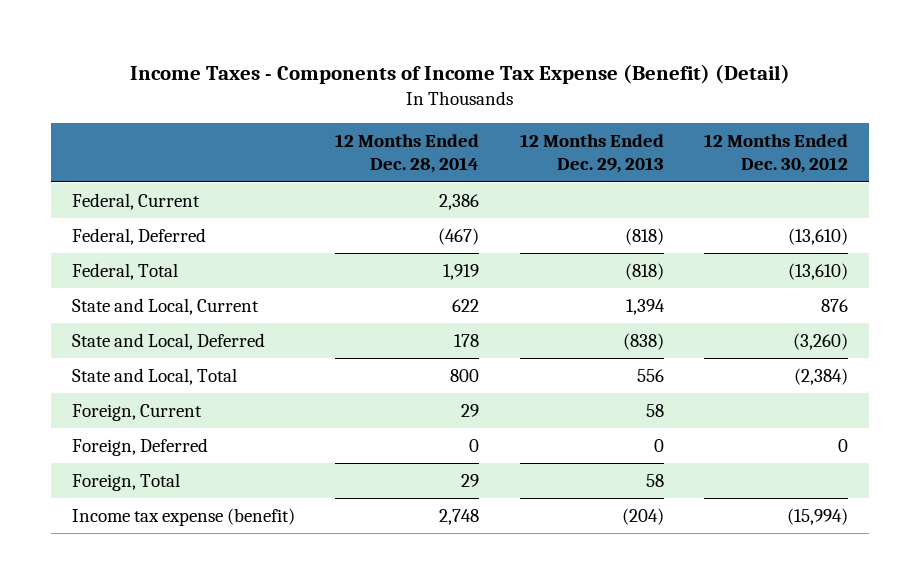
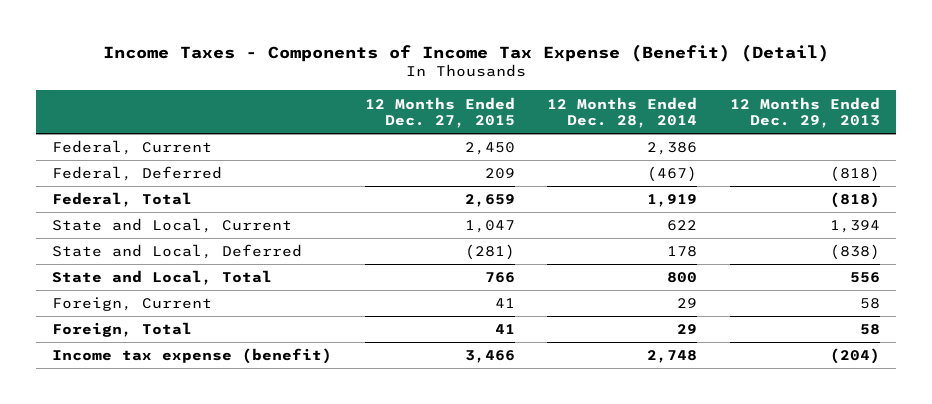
- | 12 Months Ended Dec. 28, 2014 | 12 Months Ended Dec. 29, 2013 | 12 Months Ended Dec. 30, 2012
+ | 12 Months Ended Dec. 27, 2015 | 12 Months Ended Dec. 28, 2014 | 12 Months Ended Dec. 29, 2013
- Foreign, Deferred | 0 | 0 | 0

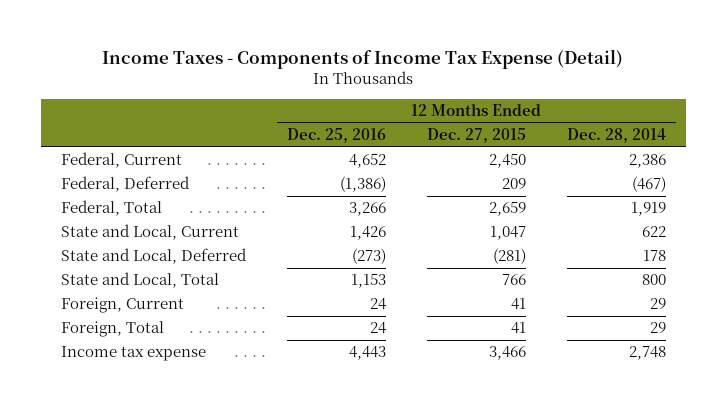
- Income Taxes - Components of Income Tax Expense (Benefit) (Detail)
+ Income Taxes - Components of Income Tax Expense (Detail)
- | 12 Months Ended Dec. 27, 2015 | 12 Months Ended Dec. 28, 2014 | 12 Months Ended Dec. 29, 2013
+ | 12 Months Ended Dec. 25, 2016 | 12 Months Ended Dec. 27, 2015 | 12 Months Ended Dec. 28, 2014
- Income tax expense (benefit) | 3,466 | 2,748 | (204)
+ Income tax expense | 4,443 | 3,466 | 2,748

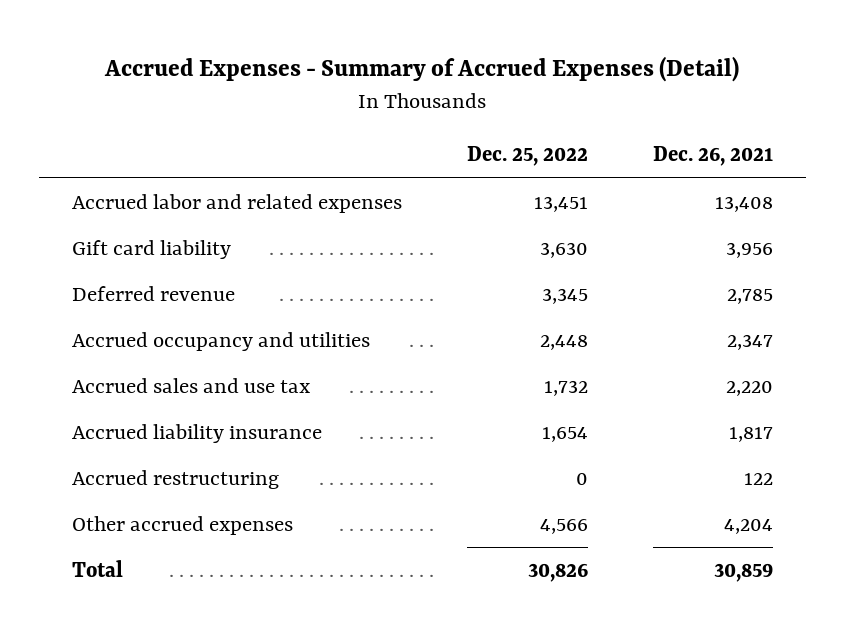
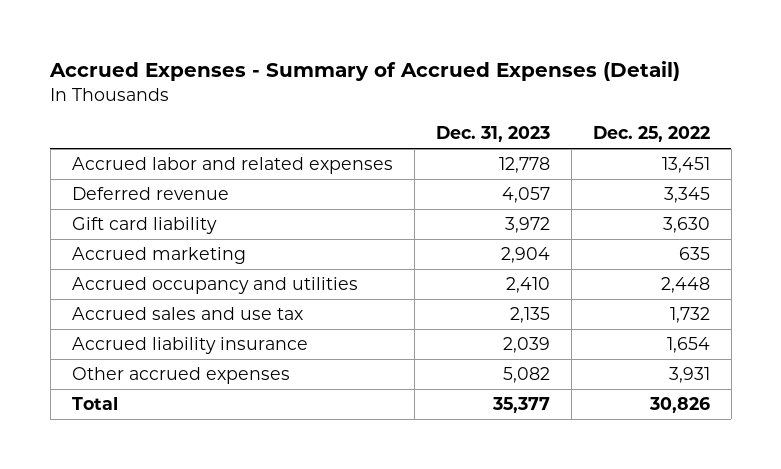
- | Dec. 25, 2022 | Dec. 26, 2021
+ | Dec. 31, 2023 | Dec. 25, 2022
moved down: Gift card liability | 3,972 | 3,630
+ Accrued marketing | 2,904 | 635
- Accrued restructuring | 0 | 122
- Other accrued expenses | 4,566 | 4,204
+ Other accrued expenses | 5,082 | 3,931

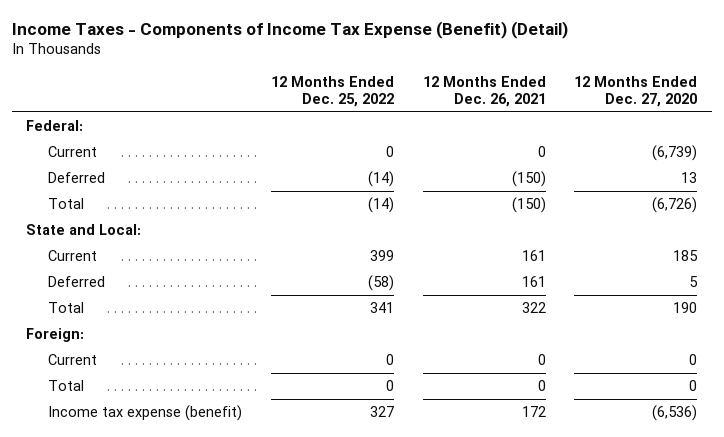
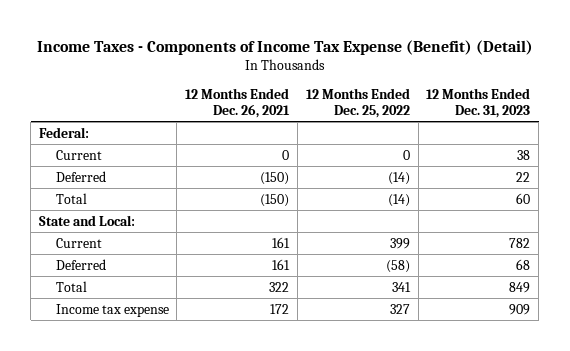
- | 12 Months Ended Dec. 25, 2022 | 12 Months Ended Dec. 26, 2021 | 12 Months Ended Dec. 27, 2020
+ | 12 Months Ended Dec. 26, 2021 | 12 Months Ended Dec. 25, 2022 | 12 Months Ended Dec. 31, 2023
- Foreign:
- Current | 0 | 0 | 0
- Total | 0 | 0 | 0
- Income tax expense (benefit) | 327 | 172 | (6,536)
+ Income tax expense | 172 | 327 | 909

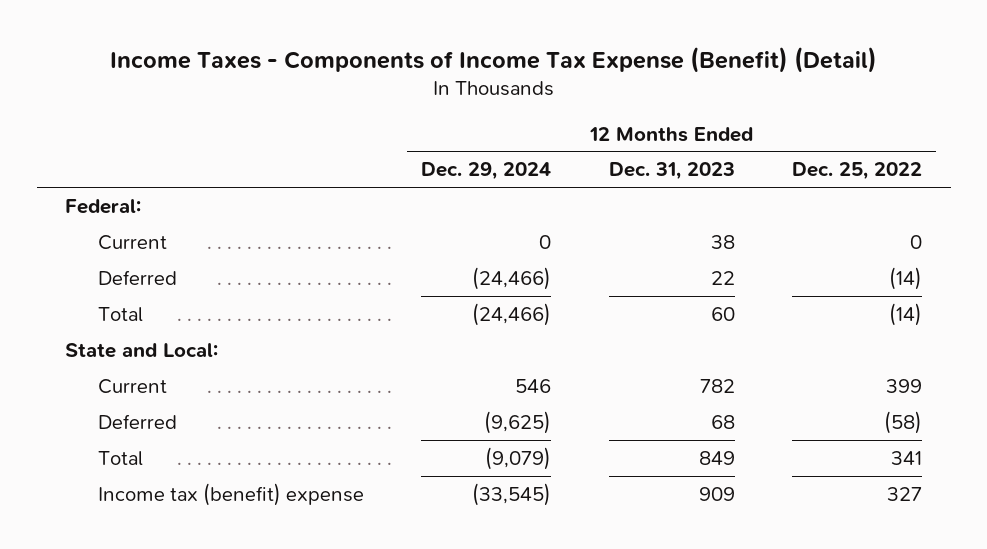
- | 12 Months Ended Dec. 26, 2021 | 12 Months Ended Dec. 25, 2022 | 12 Months Ended Dec. 31, 2023
+ | 12 Months Ended Dec. 29, 2024 | 12 Months Ended Dec. 31, 2023 | 12 Months Ended Dec. 25, 2022
- Income tax expense | 172 | 327 | 909
+ Income tax (benefit) expense | (33,545) | 909 | 327

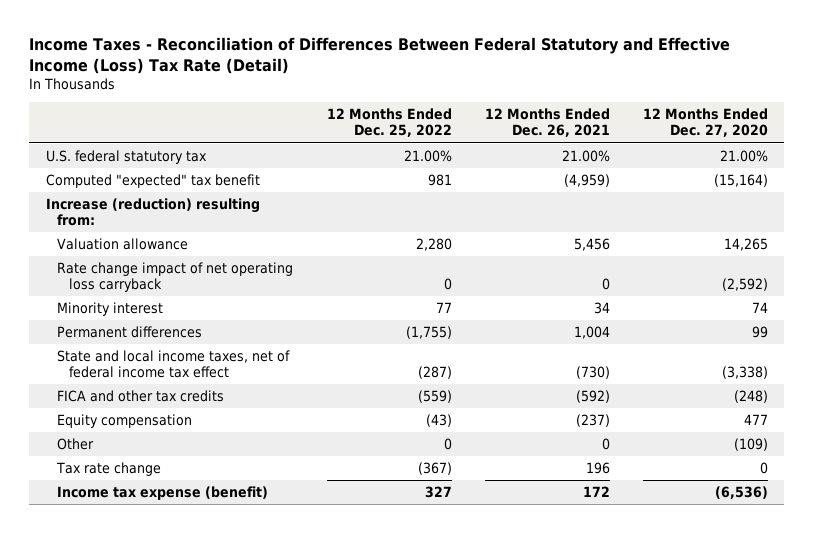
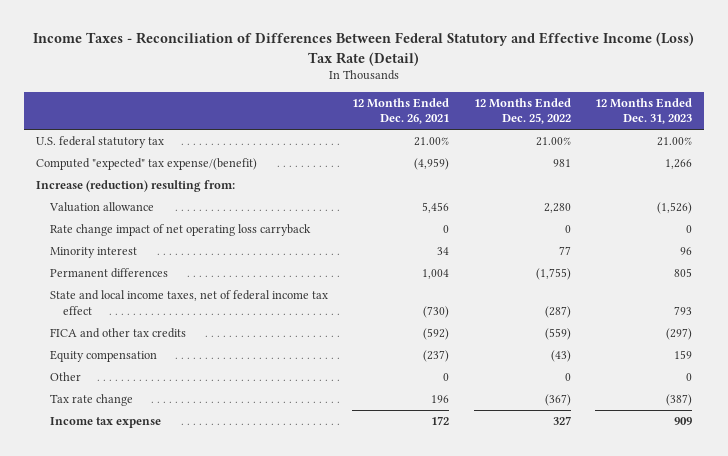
- | 12 Months Ended Dec. 25, 2022 | 12 Months Ended Dec. 26, 2021 | 12 Months Ended Dec. 27, 2020
+ | 12 Months Ended Dec. 26, 2021 | 12 Months Ended Dec. 25, 2022 | 12 Months Ended Dec. 31, 2023
- Computed "expected" tax benefit | 981 | (4,959) | (15,164)
+ Computed "expected" tax expense/(benefit) | (4,959) | 981 | 1,266
- Income tax expense (benefit) | 327 | 172 | (6,536)
+ Income tax expense | 172 | 327 | 909

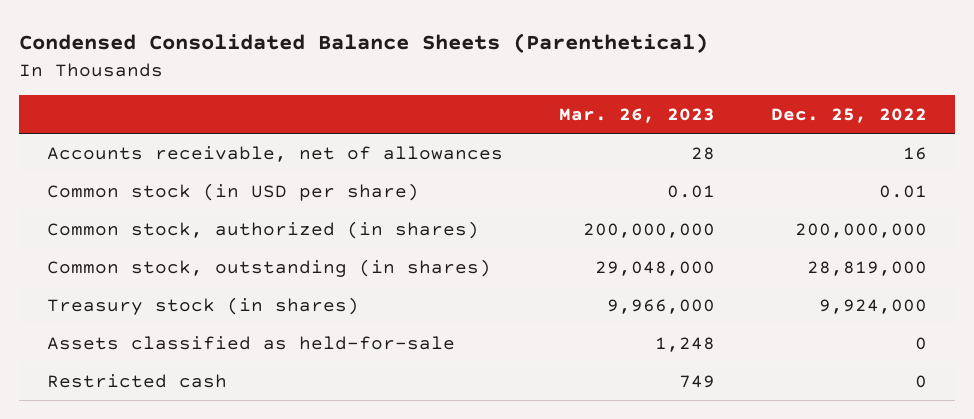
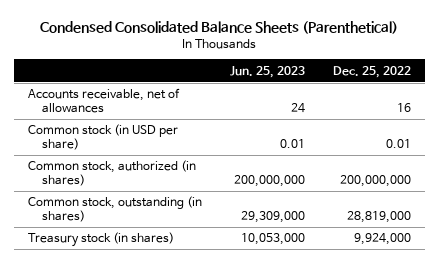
- | Mar. 26, 2023 | Dec. 25, 2022
+ | Jun. 25, 2023 | Dec. 25, 2022
- Assets classified as held-for-sale | 1,248 | 0
- Restricted cash | 749 | 0

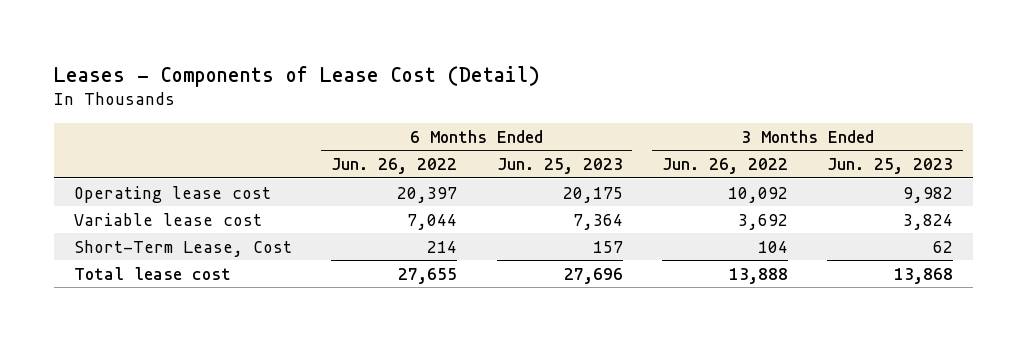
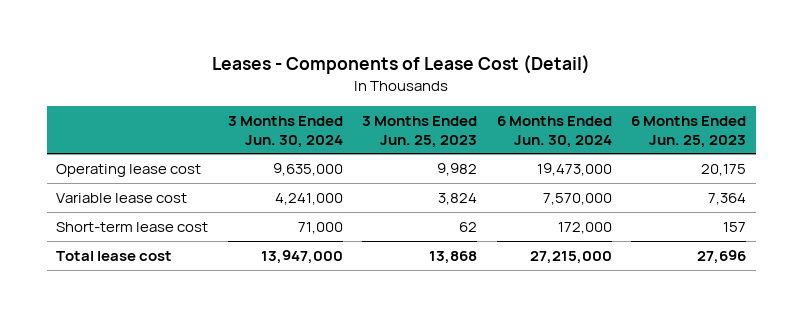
- | 6 Months Ended Jun. 26, 2022 | 6 Months Ended Jun. 25, 2023 | 3 Months Ended Jun. 26, 2022 | 3 Months Ended Jun. 25, 2023
+ | 3 Months Ended Jun. 30, 2024 | 3 Months Ended Jun. 25, 2023 | 6 Months Ended Jun. 30, 2024 | 6 Months Ended Jun. 25, 2023
- Short-Term Lease, Cost | 214 | 157 | 104 | 62
+ Short-term lease cost | 71,000 | 62 | 172,000 | 157

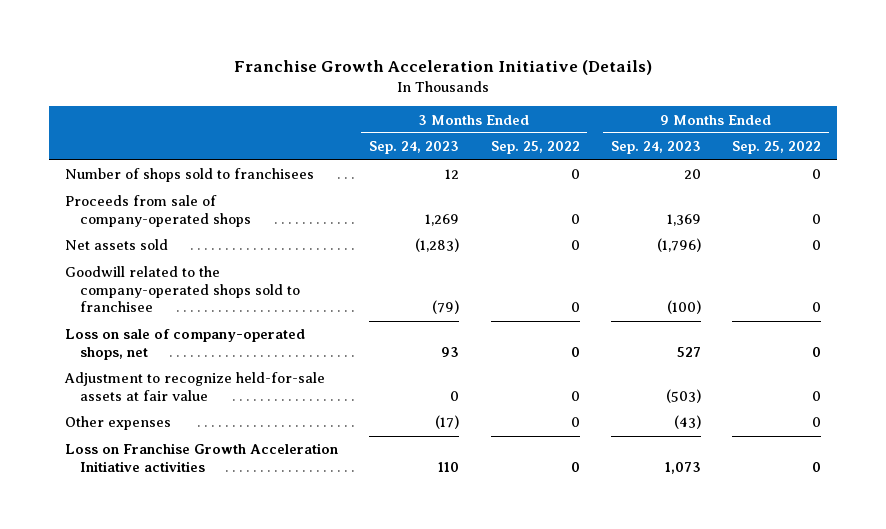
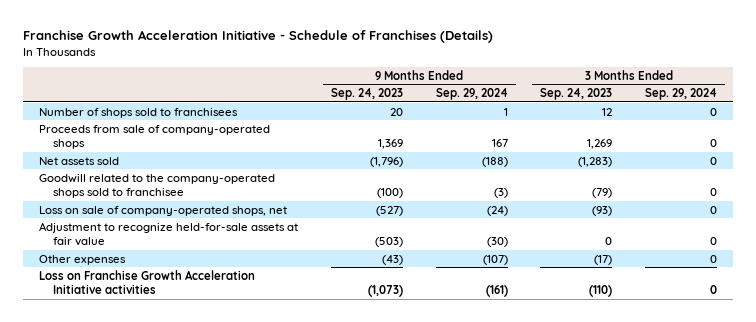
- Franchise Growth Acceleration Initiative (Details)
+ Franchise Growth Acceleration Initiative - Schedule of Franchises (Details)
- | 3 Months Ended Sep. 24, 2023 | 3 Months Ended Sep. 25, 2022 | 9 Months Ended Sep. 24, 2023 | 9 Months Ended Sep. 25, 2022
+ | 9 Months Ended Sep. 24, 2023 | 9 Months Ended Sep. 29, 2024 | 3 Months Ended Sep. 24, 2023 | 3 Months Ended Sep. 29, 2024
- Loss on sale of company-operated shops, net | 93 | 0 | 527 | 0
+ Loss on sale of company-operated shops, net | (527) | (24) | (93) | 0
- Loss on Franchise Growth Acceleration Initiative activities | 110 | 0 | 1,073 | 0
+ Loss on Franchise Growth Acceleration Initiative activities | (1,073) | (161) | (110) | 0

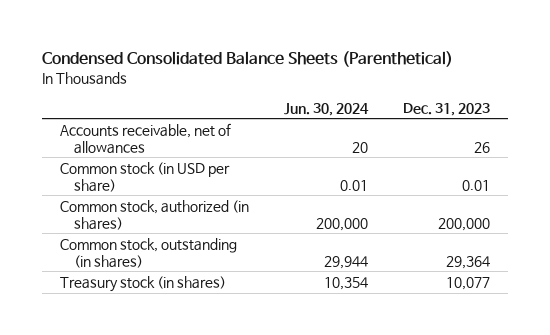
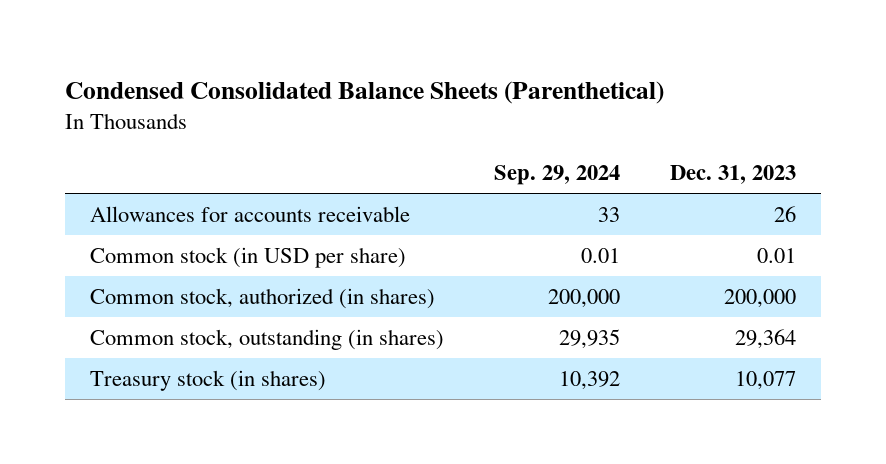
- | Jun. 30, 2024 | Dec. 31, 2023
+ | Sep. 29, 2024 | Dec. 31, 2023
- Accounts receivable, net of allowances | 20 | 26
+ Allowances for accounts receivable | 33 | 26

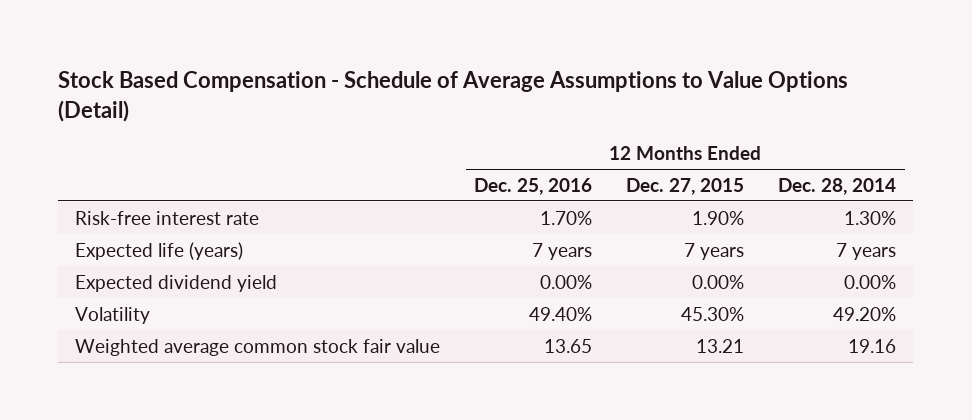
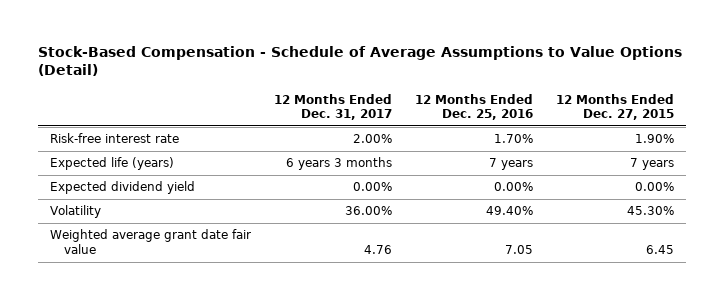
- Stock Based Compensation - Schedule of Average Assumptions to Value Options (Detail)
+ Stock-Based Compensation - Schedule of Average Assumptions to Value Options (Detail)
- | 12 Months Ended Dec. 25, 2016 | 12 Months Ended Dec. 27, 2015 | 12 Months Ended Dec. 28, 2014
+ | 12 Months Ended Dec. 31, 2017 | 12 Months Ended Dec. 25, 2016 | 12 Months Ended Dec. 27, 2015
- Weighted average common stock fair value | 13.65 | 13.21 | 19.16
+ Weighted average grant date fair value | 4.76 | 7.05 | 6.45

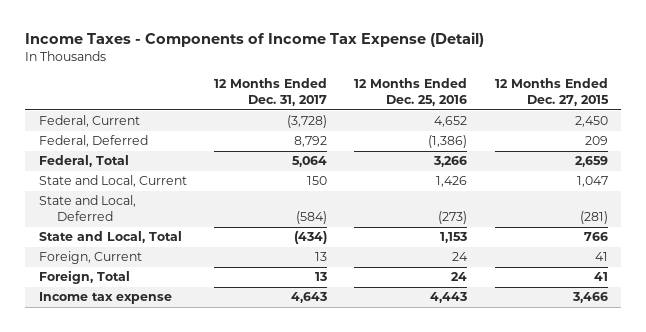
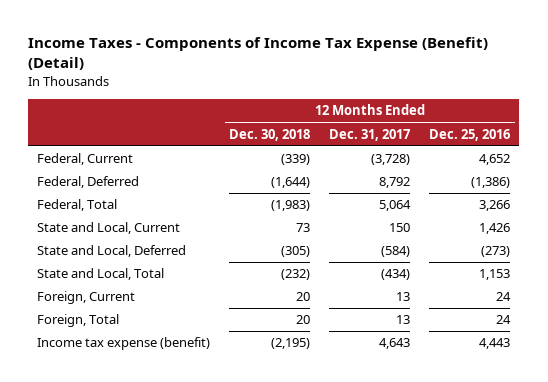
- Income Taxes - Components of Income Tax Expense (Detail)
+ Income Taxes - Components of Income Tax Expense (Benefit) (Detail)
- | 12 Months Ended Dec. 31, 2017 | 12 Months Ended Dec. 25, 2016 | 12 Months Ended Dec. 27, 2015
+ | 12 Months Ended Dec. 30, 2018 | 12 Months Ended Dec. 31, 2017 | 12 Months Ended Dec. 25, 2016
- Income tax expense | 4,643 | 4,443 | 3,466
+ Income tax expense (benefit) | (2,195) | 4,643 | 4,443

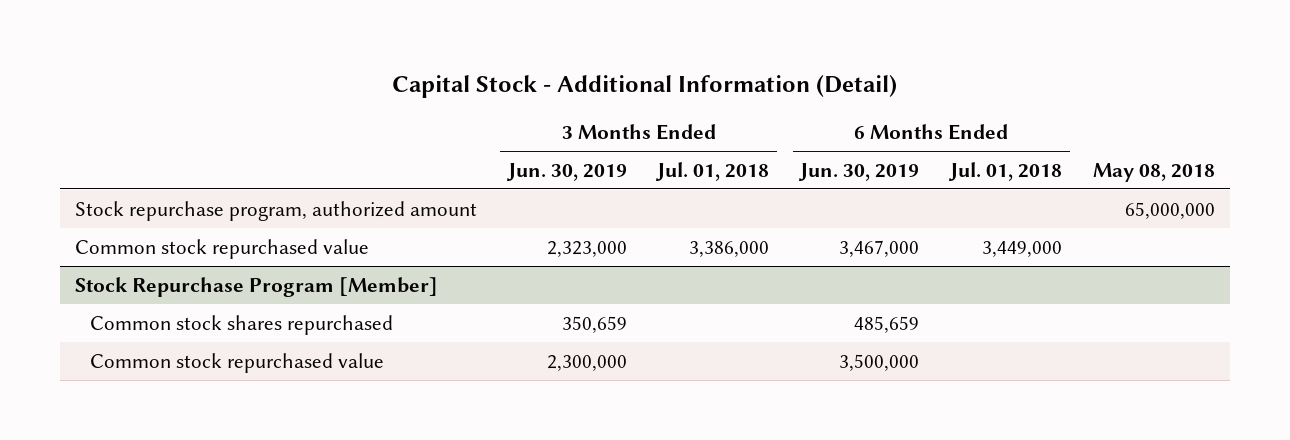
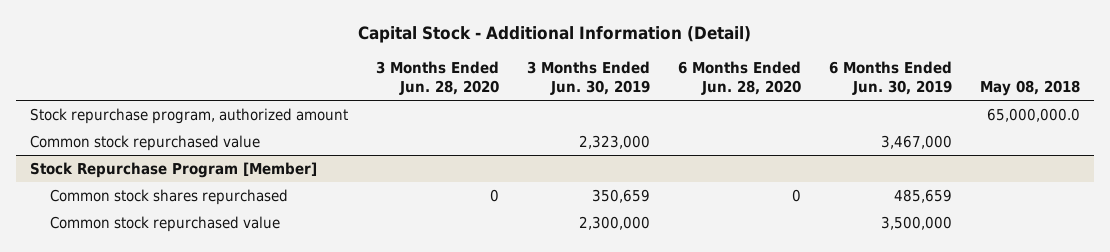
- | 3 Months Ended Jun. 30, 2019 | 3 Months Ended Jul. 01, 2018 | 6 Months Ended Jun. 30, 2019 | 6 Months Ended Jul. 01, 2018 | May 08, 2018
+ | 3 Months Ended Jun. 28, 2020 | 3 Months Ended Jun. 30, 2019 | 6 Months Ended Jun. 28, 2020 | 6 Months Ended Jun. 30, 2019 | May 08, 2018
- Stock repurchase program, authorized amount | | | | | 65,000,000
+ Stock repurchase program, authorized amount | | | | | 65,000,000.0

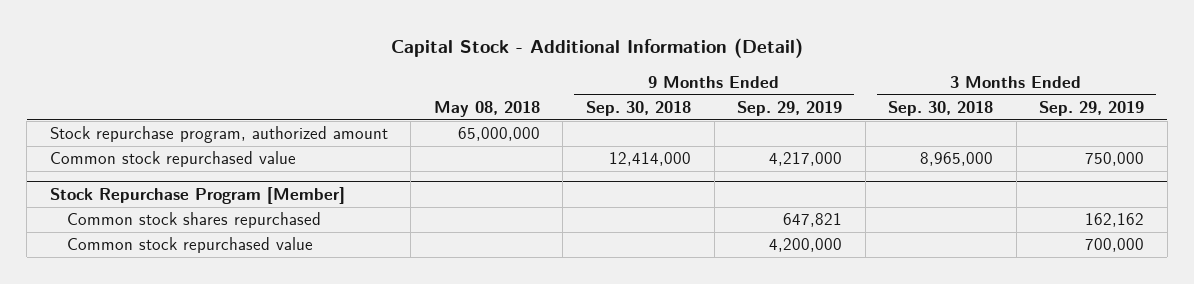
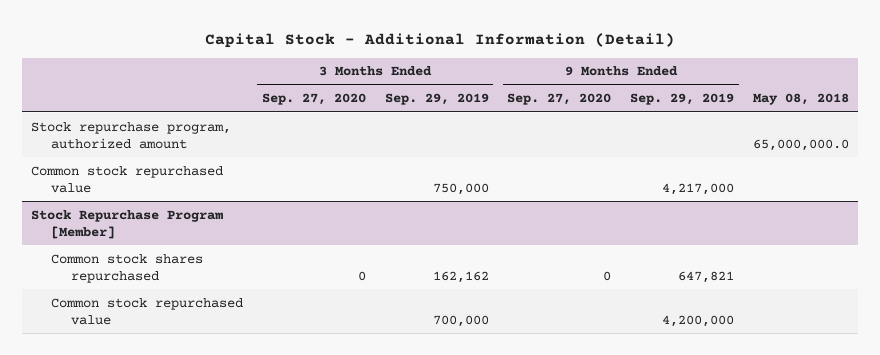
- | May 08, 2018 | 9 Months Ended Sep. 30, 2018 | 9 Months Ended Sep. 29, 2019 | 3 Months Ended Sep. 30, 2018 | 3 Months Ended Sep. 29, 2019
+ | 3 Months Ended Sep. 27, 2020 | 3 Months Ended Sep. 29, 2019 | 9 Months Ended Sep. 27, 2020 | 9 Months Ended Sep. 29, 2019 | May 08, 2018
- Stock repurchase program, authorized amount | 65,000,000 | | | |
+ Stock repurchase program, authorized amount | | | | | 65,000,000.0

